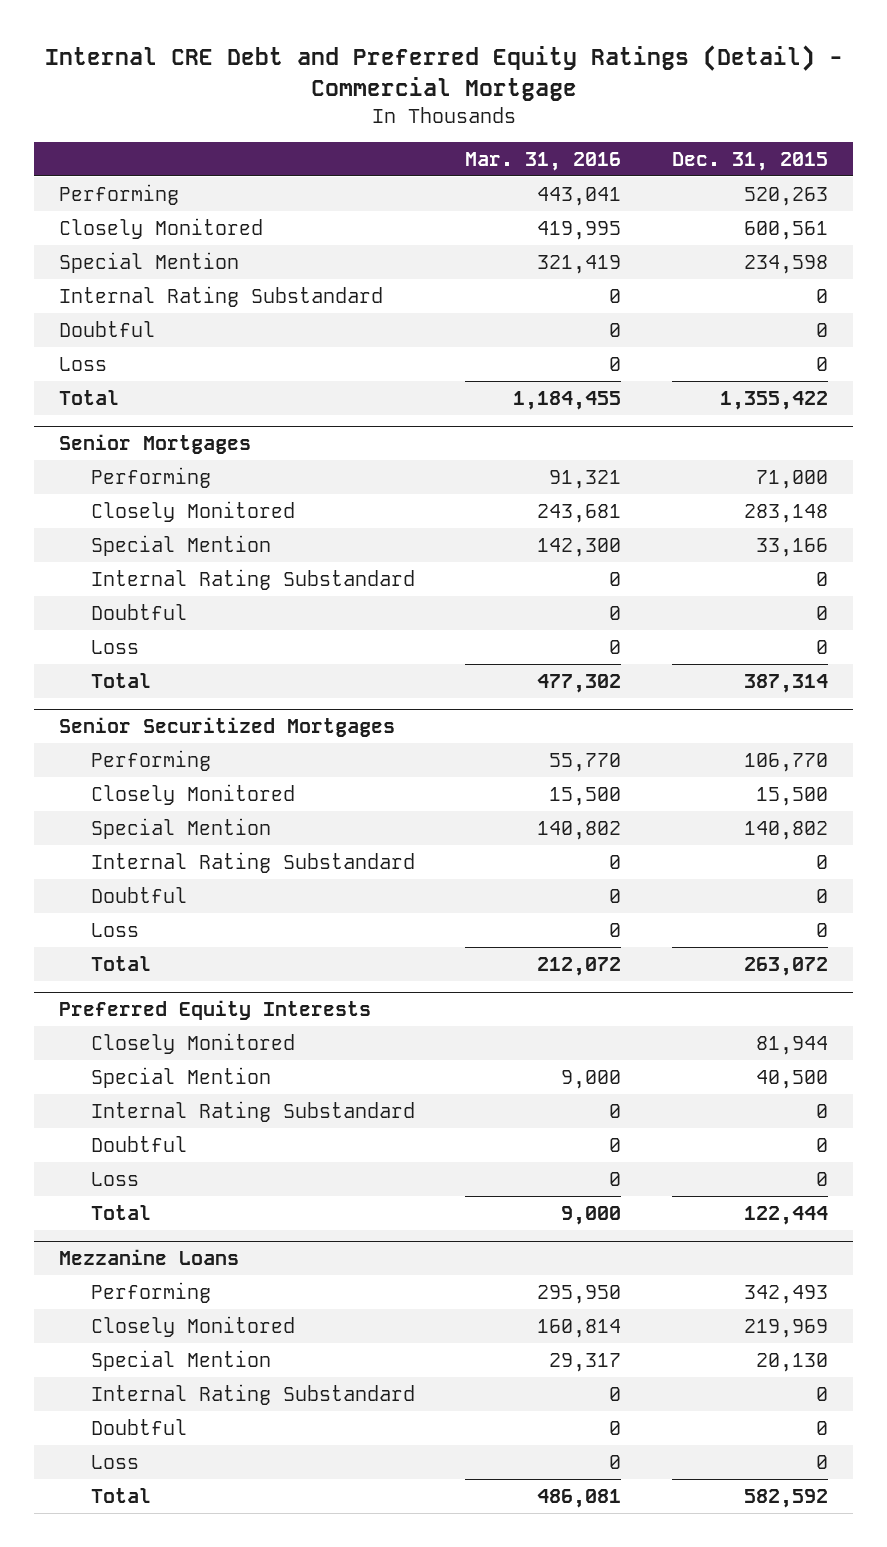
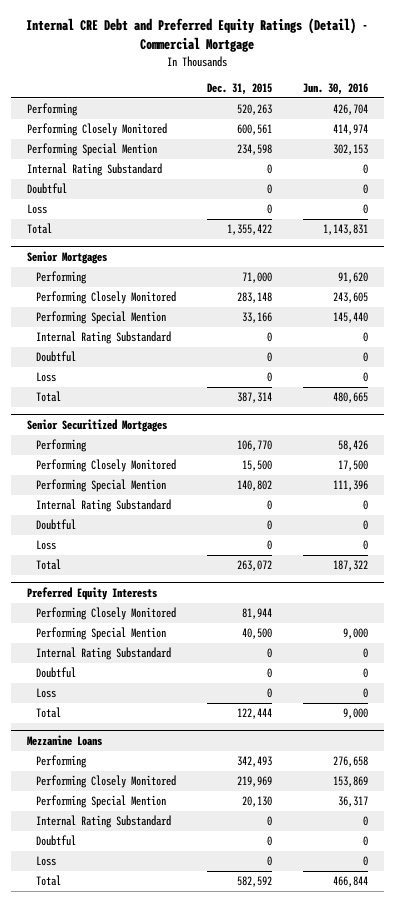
- | Mar. 31, 2016 | Dec. 31, 2015
+ | Dec. 31, 2015 | Jun. 30, 2016
- Closely Monitored | 419,995 | 600,561
- Special Mention | 321,419 | 234,598
+ Performing Closely Monitored | 600,561 | 414,974
+ Performing Special Mention | 234,598 | 302,153
@ Senior Mortgages
- Closely Monitored | 243,681 | 283,148
- Special Mention | 142,300 | 33,166
+ Performing Closely Monitored | 283,148 | 243,605
+ Performing Special Mention | 33,166 | 145,440
@ Senior Securitized Mortgages
- Closely Monitored | 15,500 | 15,500
- Special Mention | 140,802 | 140,802
+ Performing Closely Monitored | 15,500 | 17,500
+ Performing Special Mention | 140,802 | 111,396
@ Preferred Equity Interests
- Closely Monitored | | 81,944
- Special Mention | 9,000 | 40,500
+ Performing Closely Monitored | 81,944 |
+ Performing Special Mention | 40,500 | 9,000
@ Mezzanine Loans
- Closely Monitored | 160,814 | 219,969
- Special Mention | 29,317 | 20,130
+ Performing Closely Monitored | 219,969 | 153,869
+ Performing Special Mention | 20,130 | 36,317

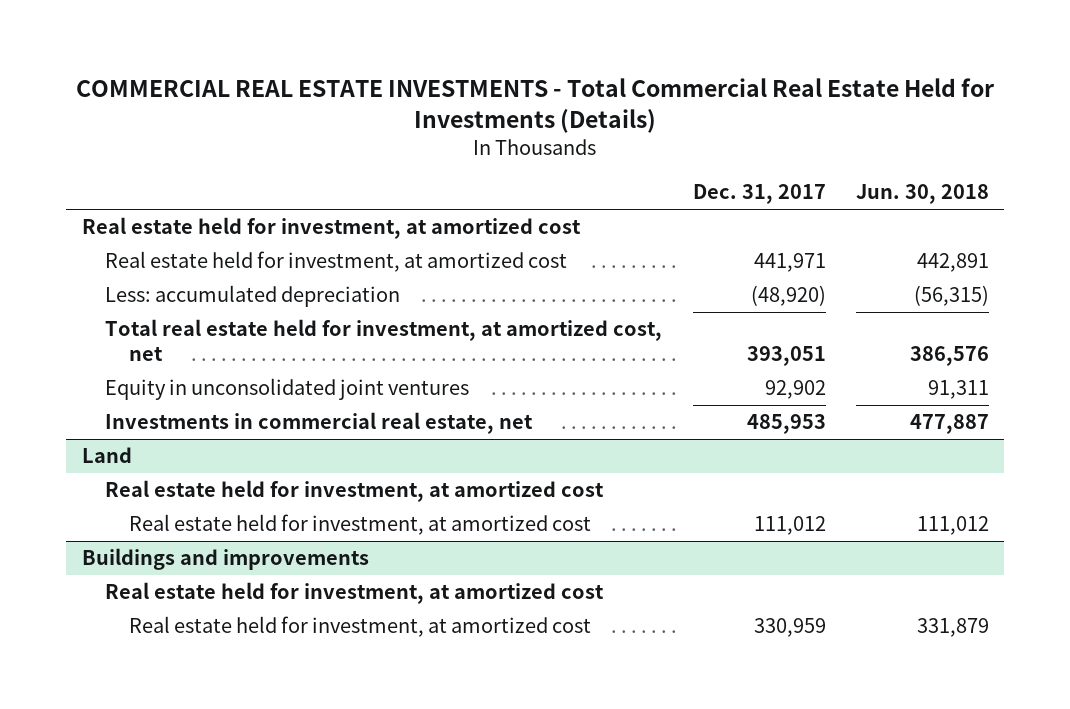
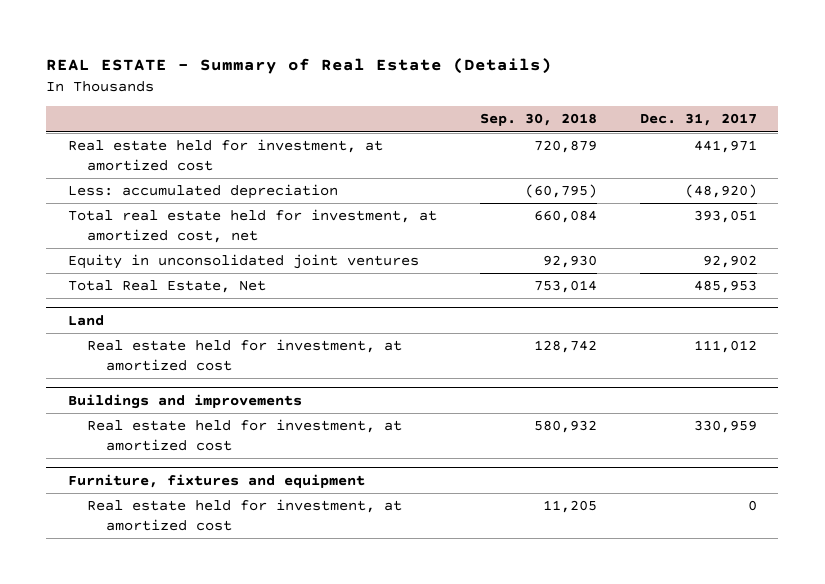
- COMMERCIAL REAL ESTATE INVESTMENTS - Total Commercial Real Estate Held for Investments (Details)
+ REAL ESTATE - Summary of Real Estate (Details)
- | Dec. 31, 2017 | Jun. 30, 2018
+ | Sep. 30, 2018 | Dec. 31, 2017
- Real estate held for investment, at amortized cost
- Investments in commercial real estate, net | 485,953 | 477,887
+ Total Real Estate, Net | 753,014 | 485,953
@ Land
- Real estate held for investment, at amortized cost
@ Buildings and improvements
- Real estate held for investment, at amortized cost
+ Furniture, fixtures and equipment
+ Real estate held for investment, at amortized cost | 11,205 | 0

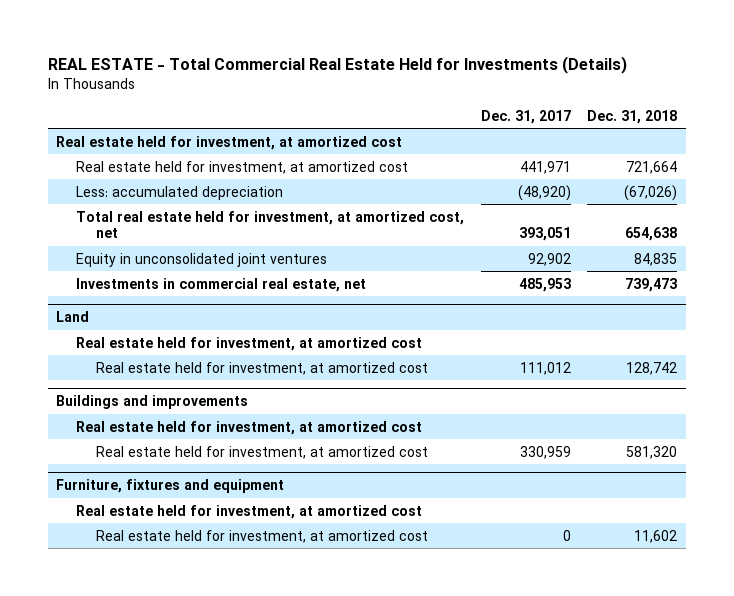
- REAL ESTATE - Summary of Real Estate (Details)
+ REAL ESTATE - Total Commercial Real Estate Held for Investments (Details)
- | Sep. 30, 2018 | Dec. 31, 2017
+ | Dec. 31, 2017 | Dec. 31, 2018
+ Real estate held for investment, at amortized cost
- Total Real Estate, Net | 753,014 | 485,953
+ Investments in commercial real estate, net | 485,953 | 739,473
@ Land
+ Real estate held for investment, at amortized cost
@ Buildings and improvements
+ Real estate held for investment, at amortized cost
@ Furniture, fixtures and equipment
+ Real estate held for investment, at amortized cost

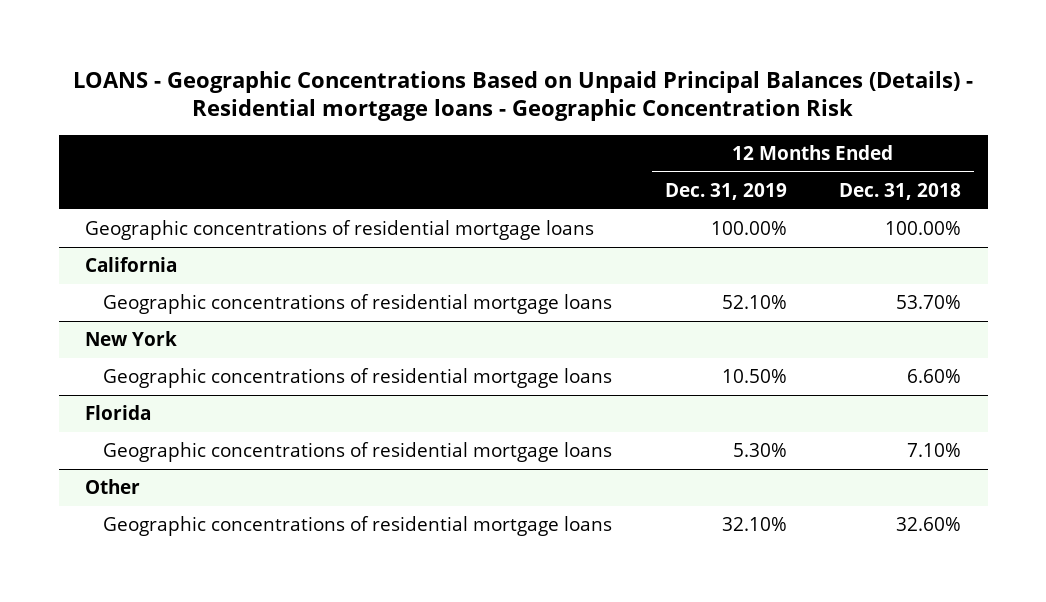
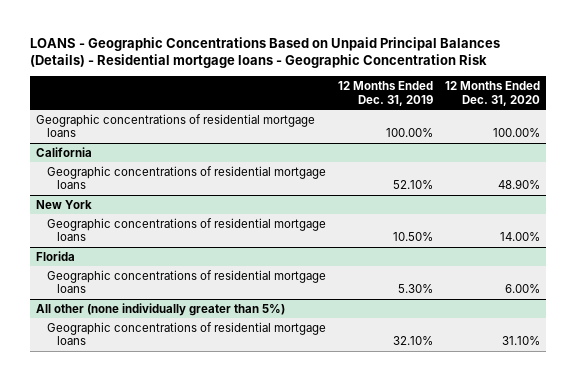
- | 12 Months Ended Dec. 31, 2019 | 12 Months Ended Dec. 31, 2018
+ | 12 Months Ended Dec. 31, 2019 | 12 Months Ended Dec. 31, 2020
- Other
+ All other (none individually greater than 5%)

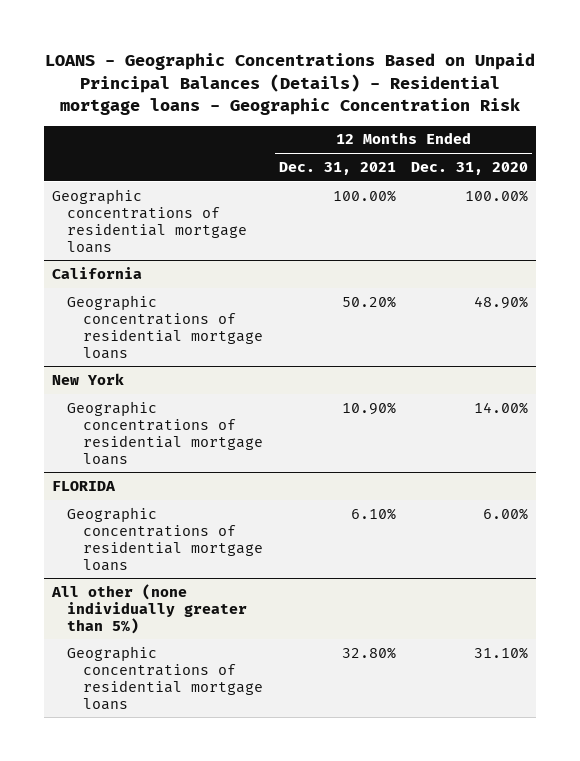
- | 12 Months Ended Dec. 31, 2019 | 12 Months Ended Dec. 31, 2020
+ | 12 Months Ended Dec. 31, 2021 | 12 Months Ended Dec. 31, 2020
- Florida
+ FLORIDA

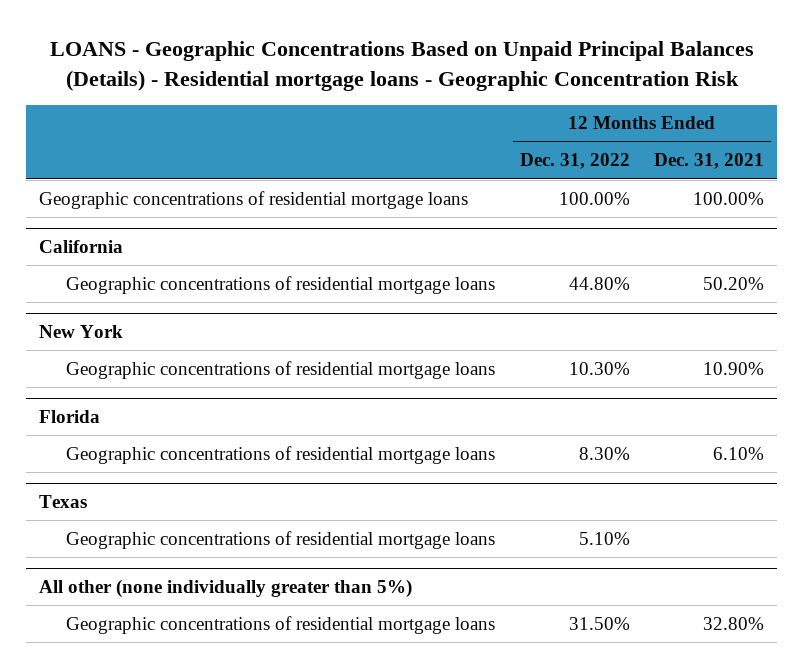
- | 12 Months Ended Dec. 31, 2021 | 12 Months Ended Dec. 31, 2020
+ | 12 Months Ended Dec. 31, 2022 | 12 Months Ended Dec. 31, 2021
- FLORIDA
+ Florida
+ Texas
+ Geographic concentrations of residential mortgage loans | 5.10% |

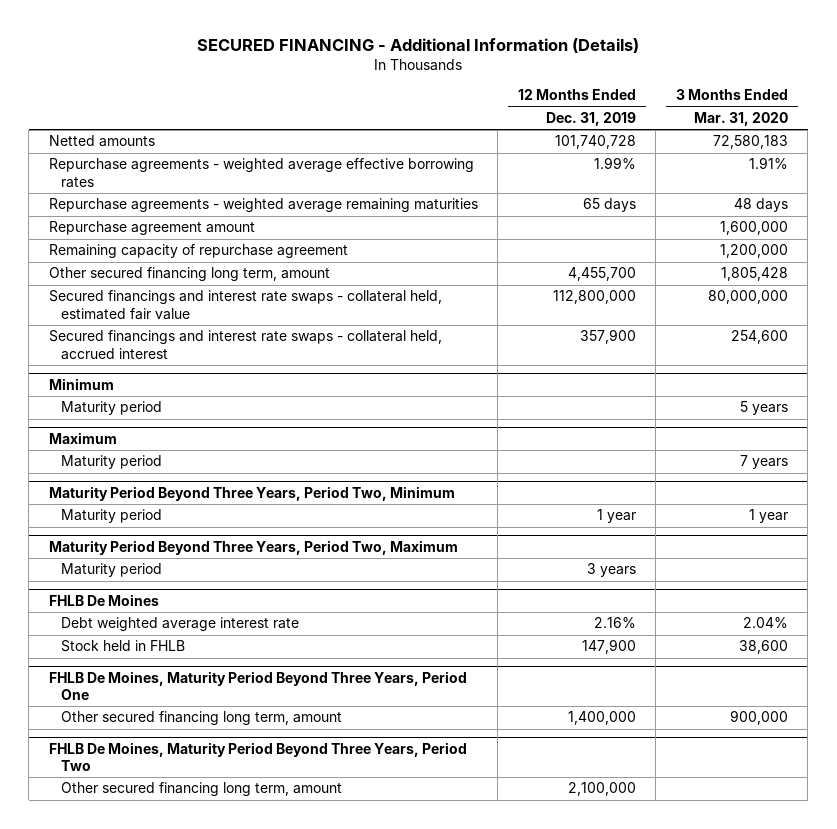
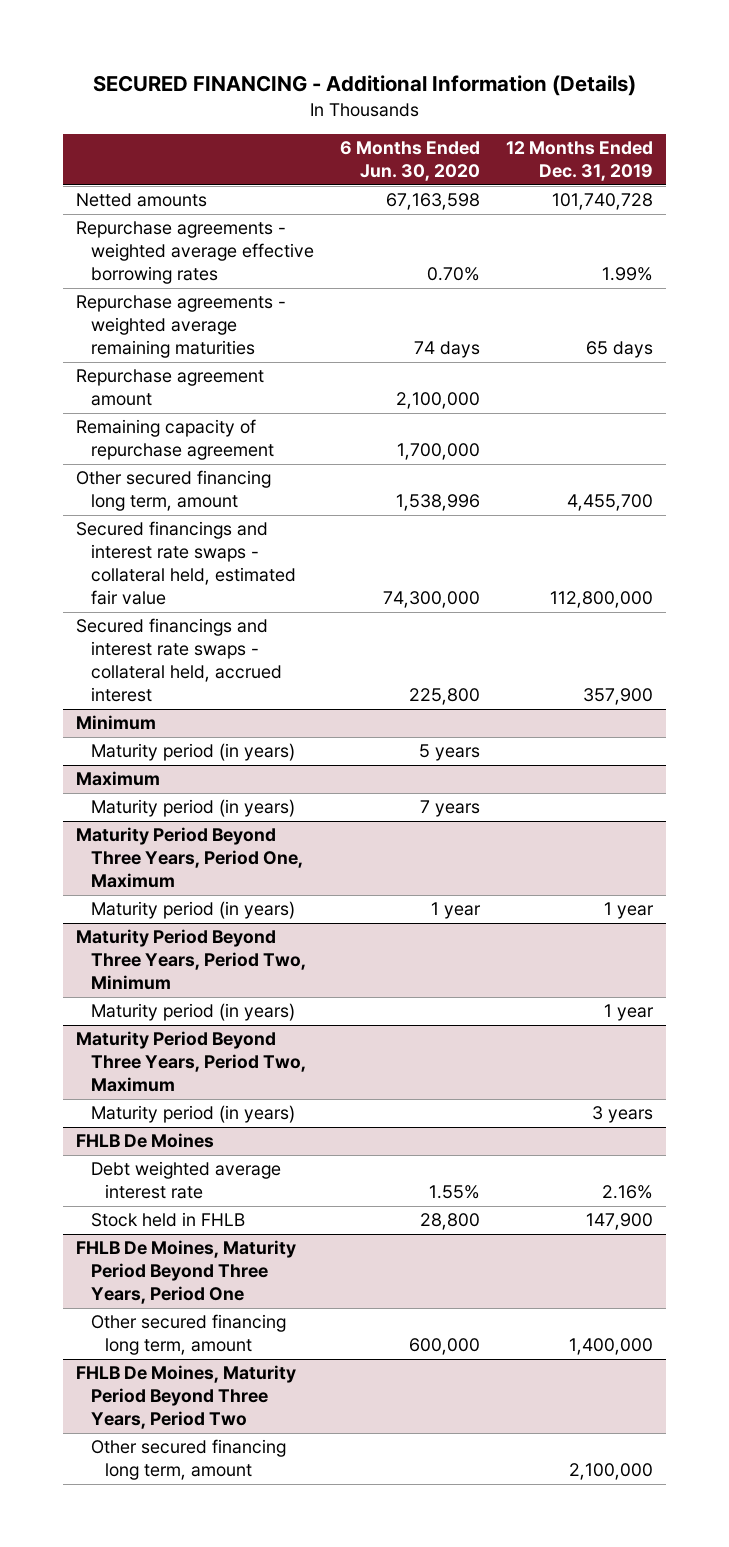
- | 12 Months Ended Dec. 31, 2019 | 3 Months Ended Mar. 31, 2020
+ | 6 Months Ended Jun. 30, 2020 | 12 Months Ended Dec. 31, 2019
@ Minimum
- Maturity period | | 5 years
+ Maturity period (in years) | 5 years |
@ Maximum
- Maturity period | | 7 years
+ Maturity period (in years) | 7 years |
+ Maturity Period Beyond Three Years, Period One, Maximum
+ Maturity period (in years) | 1 year | 1 year
@ Maturity Period Beyond Three Years, Period Two, Minimum
- Maturity period | 1 year | 1 year
+ Maturity period (in years) | | 1 year
@ Maturity Period Beyond Three Years, Period Two, Maximum
- Maturity period | 3 years |
+ Maturity period (in years) | | 3 years

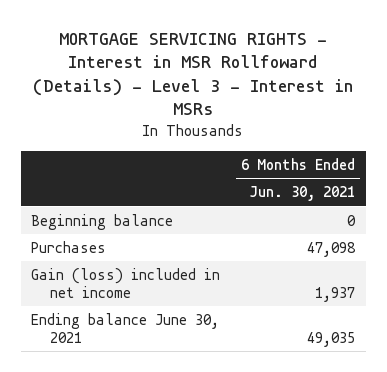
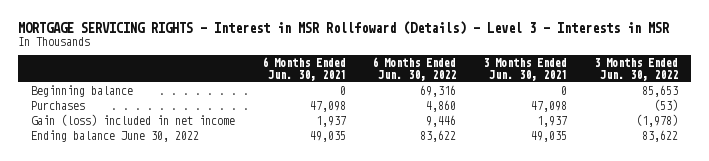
- MORTGAGE SERVICING RIGHTS - Interest in MSR Rollfoward (Details) - Level 3 - Interest in MSRs
+ MORTGAGE SERVICING RIGHTS - Interest in MSR Rollfoward (Details) - Level 3 - Interests in MSR
- | 6 Months Ended Jun. 30, 2021
+ | 6 Months Ended Jun. 30, 2021 | 6 Months Ended Jun. 30, 2022 | 3 Months Ended Jun. 30, 2021 | 3 Months Ended Jun. 30, 2022
- Ending balance June 30, 2021 | 49,035
+ Ending balance June 30, 2022 | 49,035 | 83,622 | 49,035 | 83,622

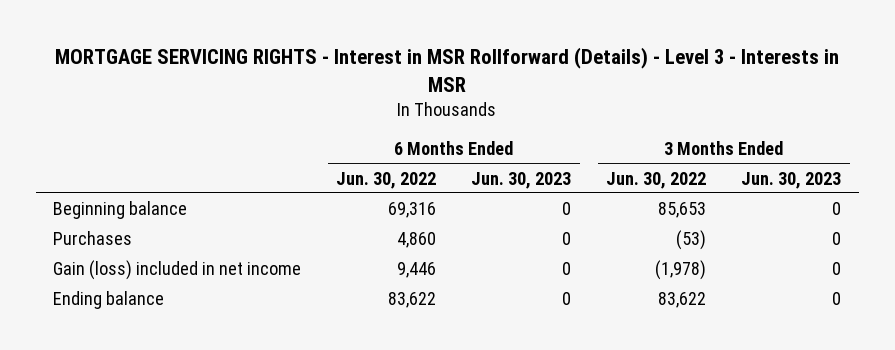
- MORTGAGE SERVICING RIGHTS - Interest in MSR Rollfoward (Details) - Level 3 - Interests in MSR
+ MORTGAGE SERVICING RIGHTS - Interest in MSR Rollforward (Details) - Level 3 - Interests in MSR
- | 6 Months Ended Jun. 30, 2021 | 6 Months Ended Jun. 30, 2022 | 3 Months Ended Jun. 30, 2021 | 3 Months Ended Jun. 30, 2022
+ | 6 Months Ended Jun. 30, 2022 | 6 Months Ended Jun. 30, 2023 | 3 Months Ended Jun. 30, 2022 | 3 Months Ended Jun. 30, 2023
- Ending balance June 30, 2022 | 49,035 | 83,622 | 49,035 | 83,622
+ Ending balance | 83,622 | 0 | 83,622 | 0

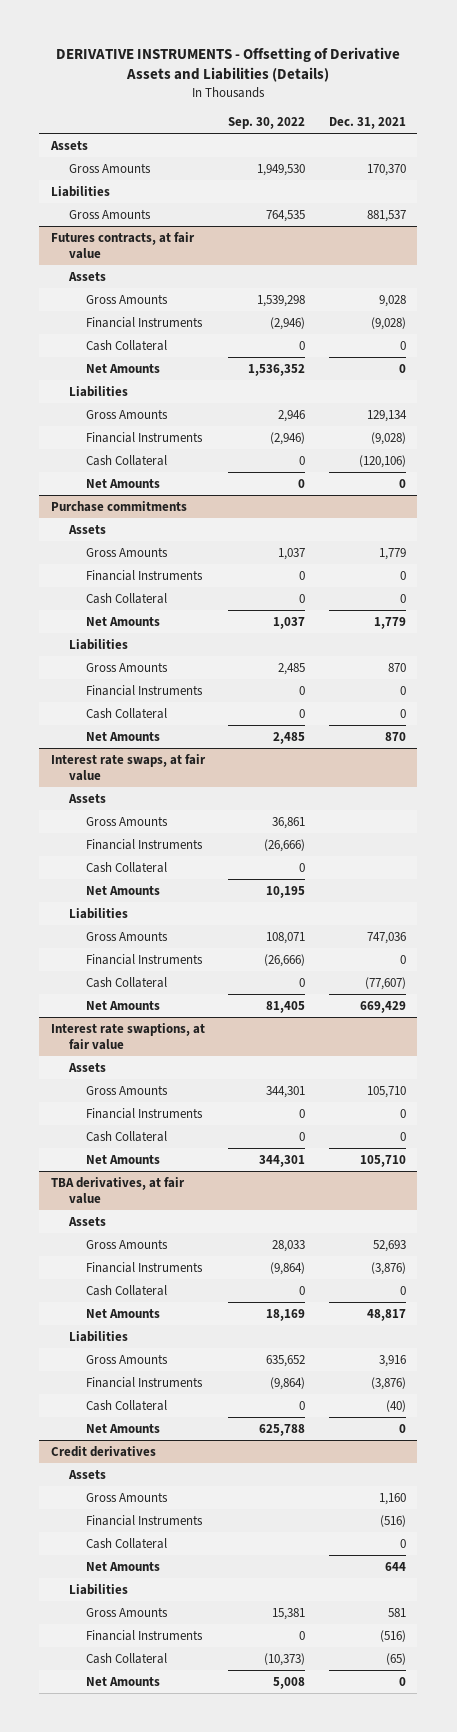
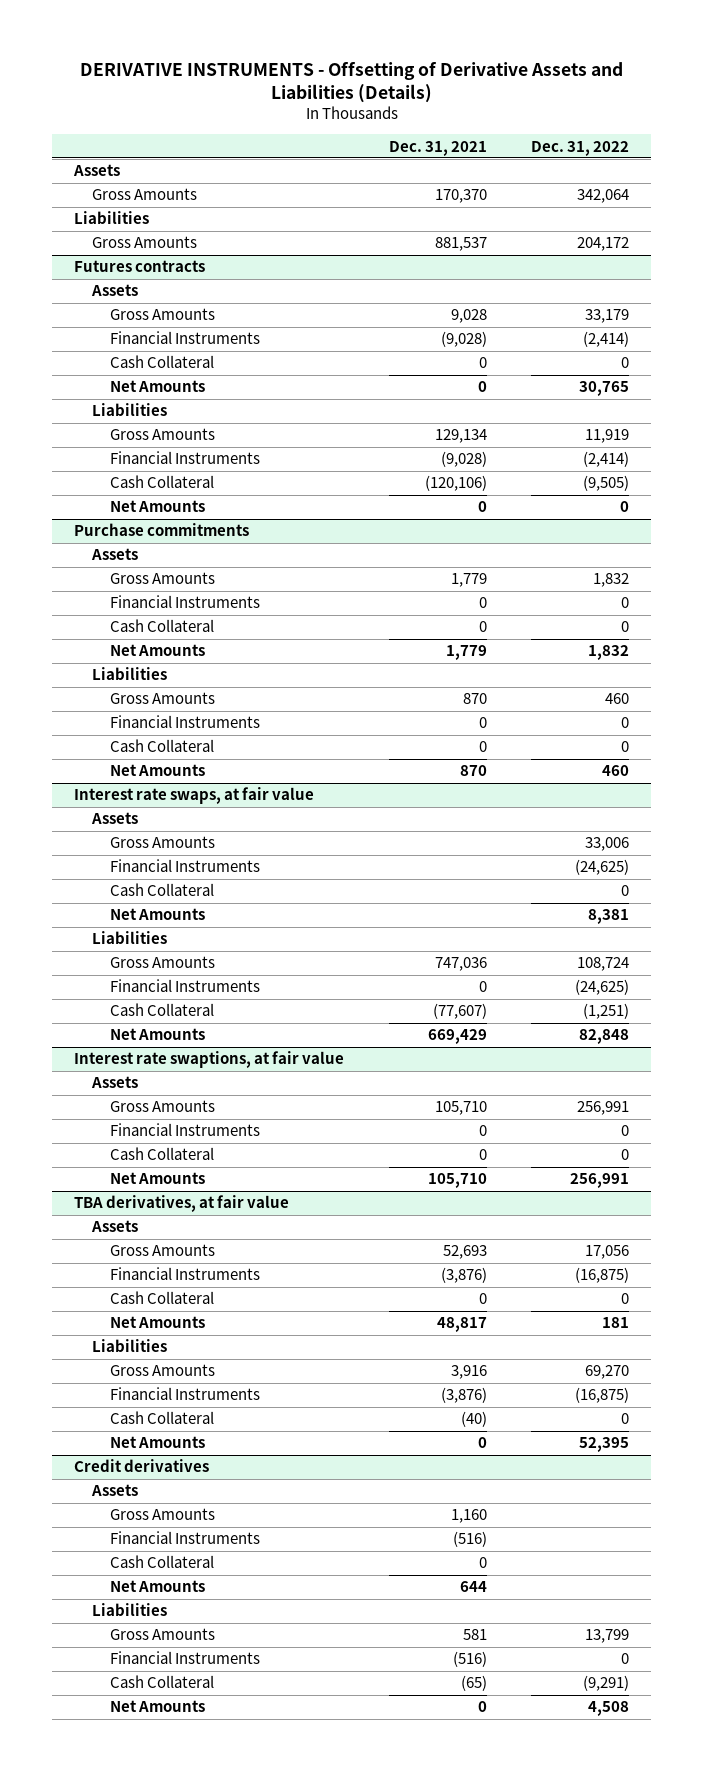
- | Sep. 30, 2022 | Dec. 31, 2021
+ | Dec. 31, 2021 | Dec. 31, 2022
- Futures contracts, at fair value
+ Futures contracts

